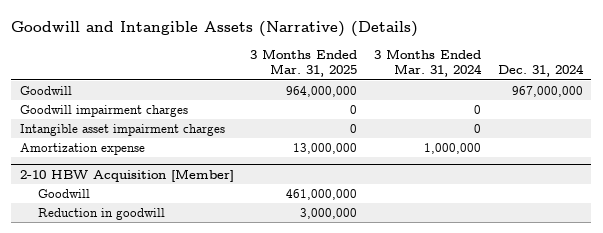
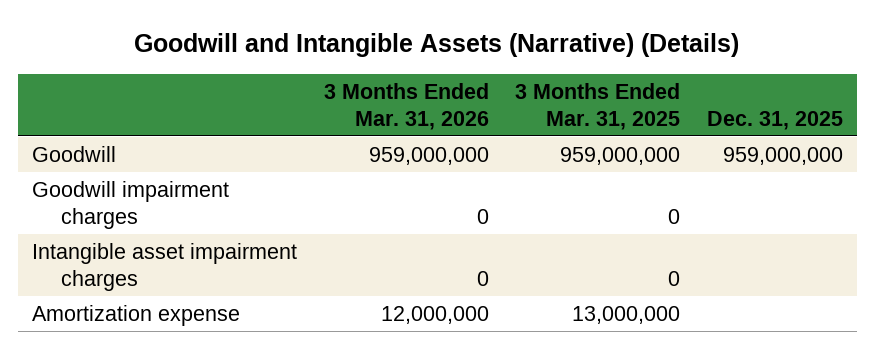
- | 3 Months Ended Mar. 31, 2025 | 3 Months Ended Mar. 31, 2024 | Dec. 31, 2024
+ | 3 Months Ended Mar. 31, 2026 | 3 Months Ended Mar. 31, 2025 | Dec. 31, 2025
- Goodwill | 964,000,000 | | 967,000,000
+ Goodwill | 959,000,000 | 959,000,000 | 959,000,000
- 2-10 HBW Acquisition [Member]
- Goodwill | 461,000,000 | |
- Reduction in goodwill | 3,000,000 | |

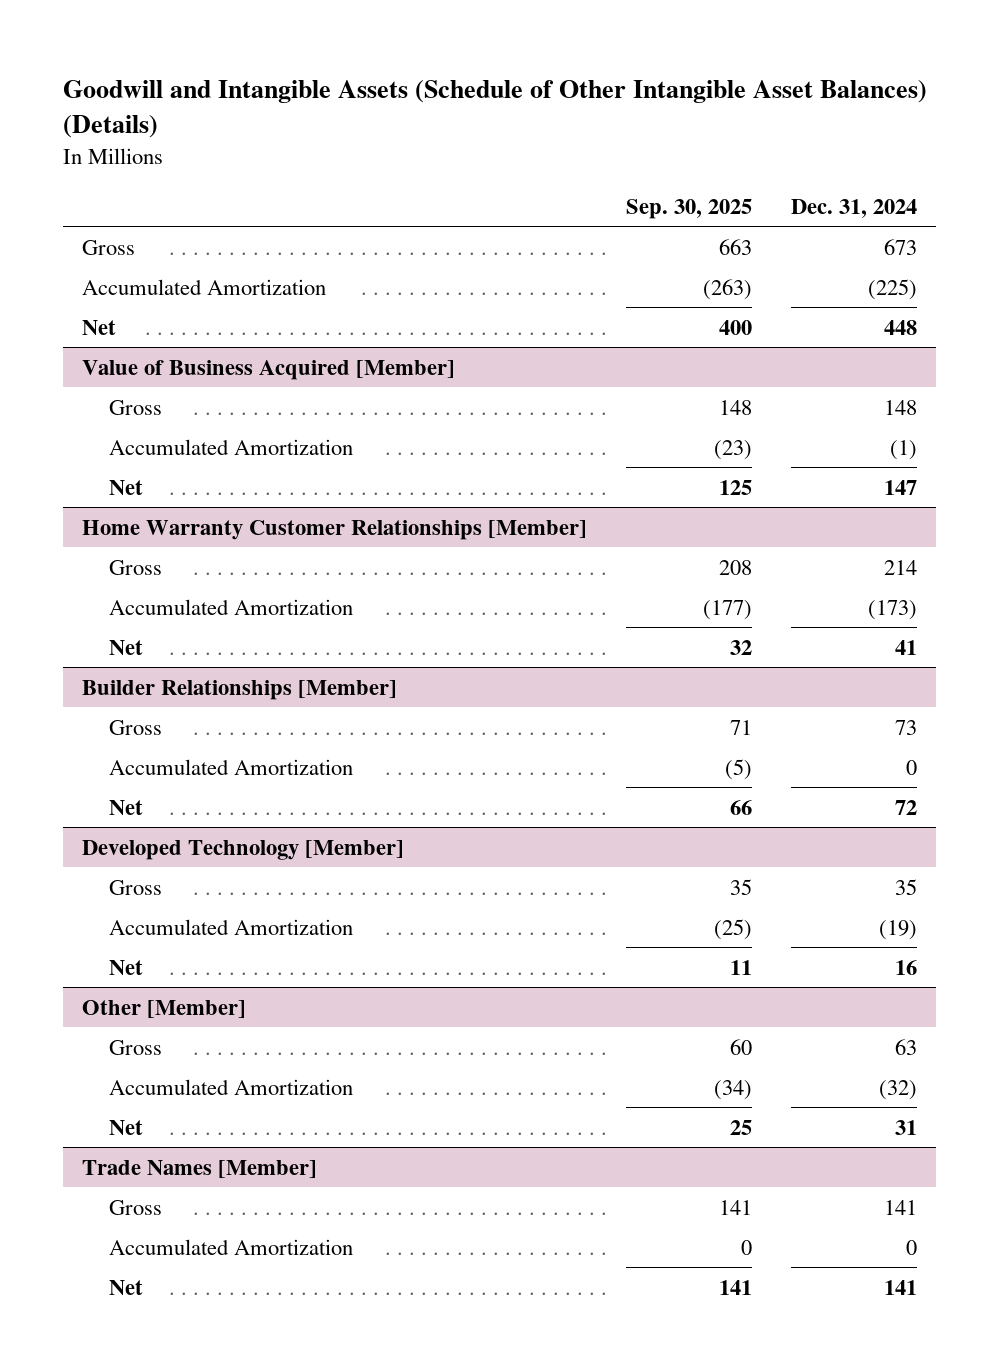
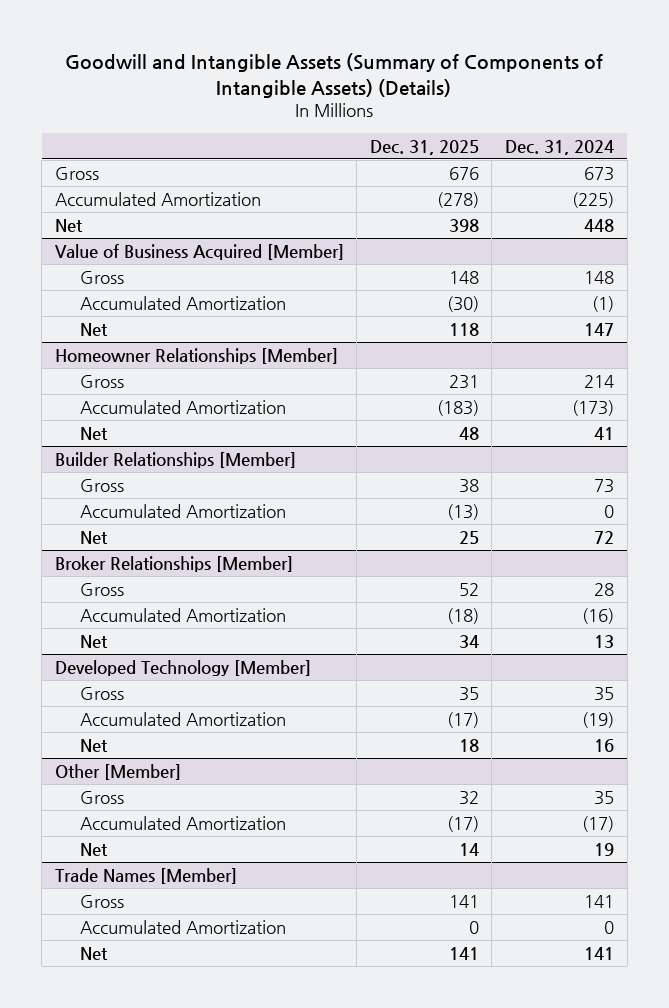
- Goodwill and Intangible Assets (Schedule of Other Intangible Asset Balances) (Details)
+ Goodwill and Intangible Assets (Summary of Components of Intangible Assets) (Details)
- | Sep. 30, 2025 | Dec. 31, 2024
+ | Dec. 31, 2025 | Dec. 31, 2024
- Home Warranty Customer Relationships [Member]
+ Homeowner Relationships [Member]
+ Broker Relationships [Member]
+ Gross | 52 | 28
+ Accumulated Amortization | (18) | (16)
+ Net | 34 | 13
@ Other [Member]
- Gross | 60 | 63
- Accumulated Amortization | (34) | (32)
- Net | 25 | 31
+ Gross | 32 | 35
+ Accumulated Amortization | (17) | (17)
+ Net | 14 | 19

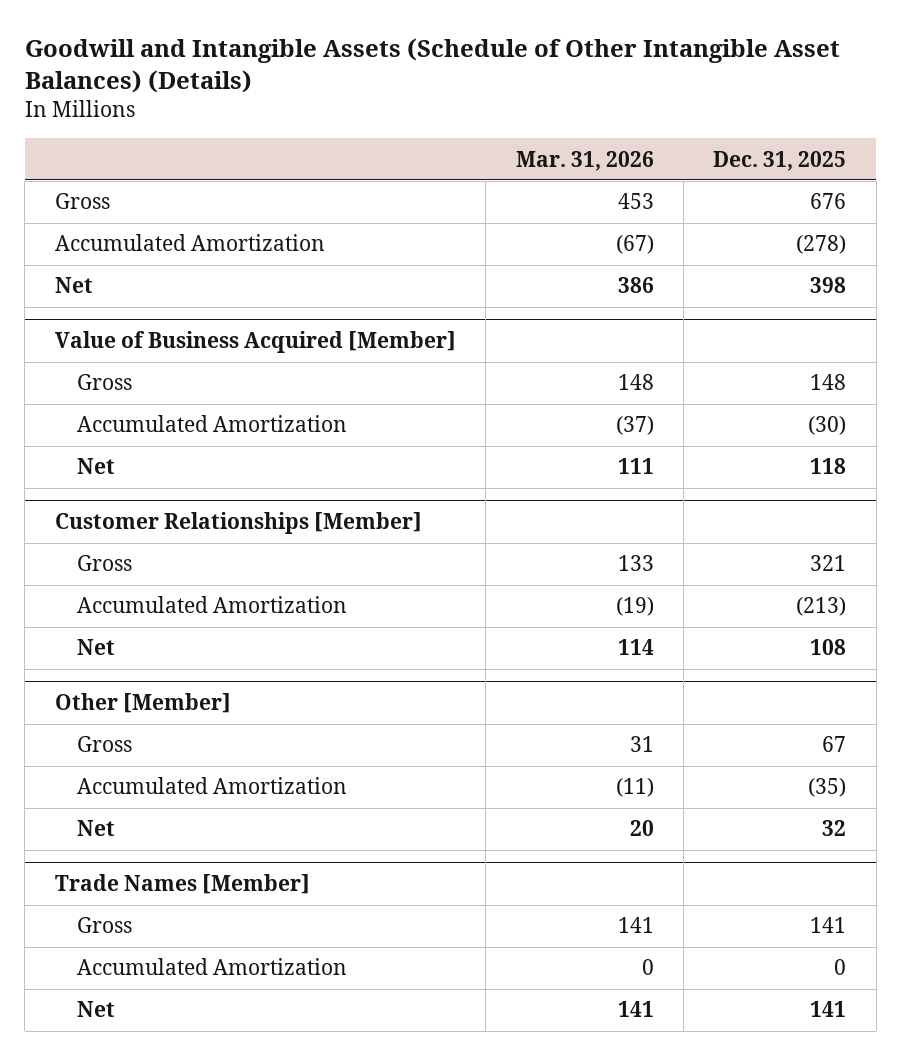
- Goodwill and Intangible Assets (Summary of Components of Intangible Assets) (Details)
+ Goodwill and Intangible Assets (Schedule of Other Intangible Asset Balances) (Details)
- | Dec. 31, 2025 | Dec. 31, 2024
+ | Mar. 31, 2026 | Dec. 31, 2025
- Homeowner Relationships [Member]
- Gross | 231 | 214
- Accumulated Amortization | (183) | (173)
- Net | 48 | 41
- Builder Relationships [Member]
- Gross | 38 | 73
- Accumulated Amortization | (13) | 0
- Net | 25 | 72
- Broker Relationships [Member]
- Gross | 52 | 28
- Accumulated Amortization | (18) | (16)
- Net | 34 | 13
- Developed Technology [Member]
- Gross | 35 | 35
- Accumulated Amortization | (17) | (19)
- Net | 18 | 16
+ Customer Relationships [Member]
+ Gross | 133 | 321
+ Accumulated Amortization | (19) | (213)
+ Net | 114 | 108
@ Other [Member]
- Gross | 32 | 35
- Accumulated Amortization | (17) | (17)
- Net | 14 | 19
+ Gross | 31 | 67
+ Accumulated Amortization | (11) | (35)
+ Net | 20 | 32

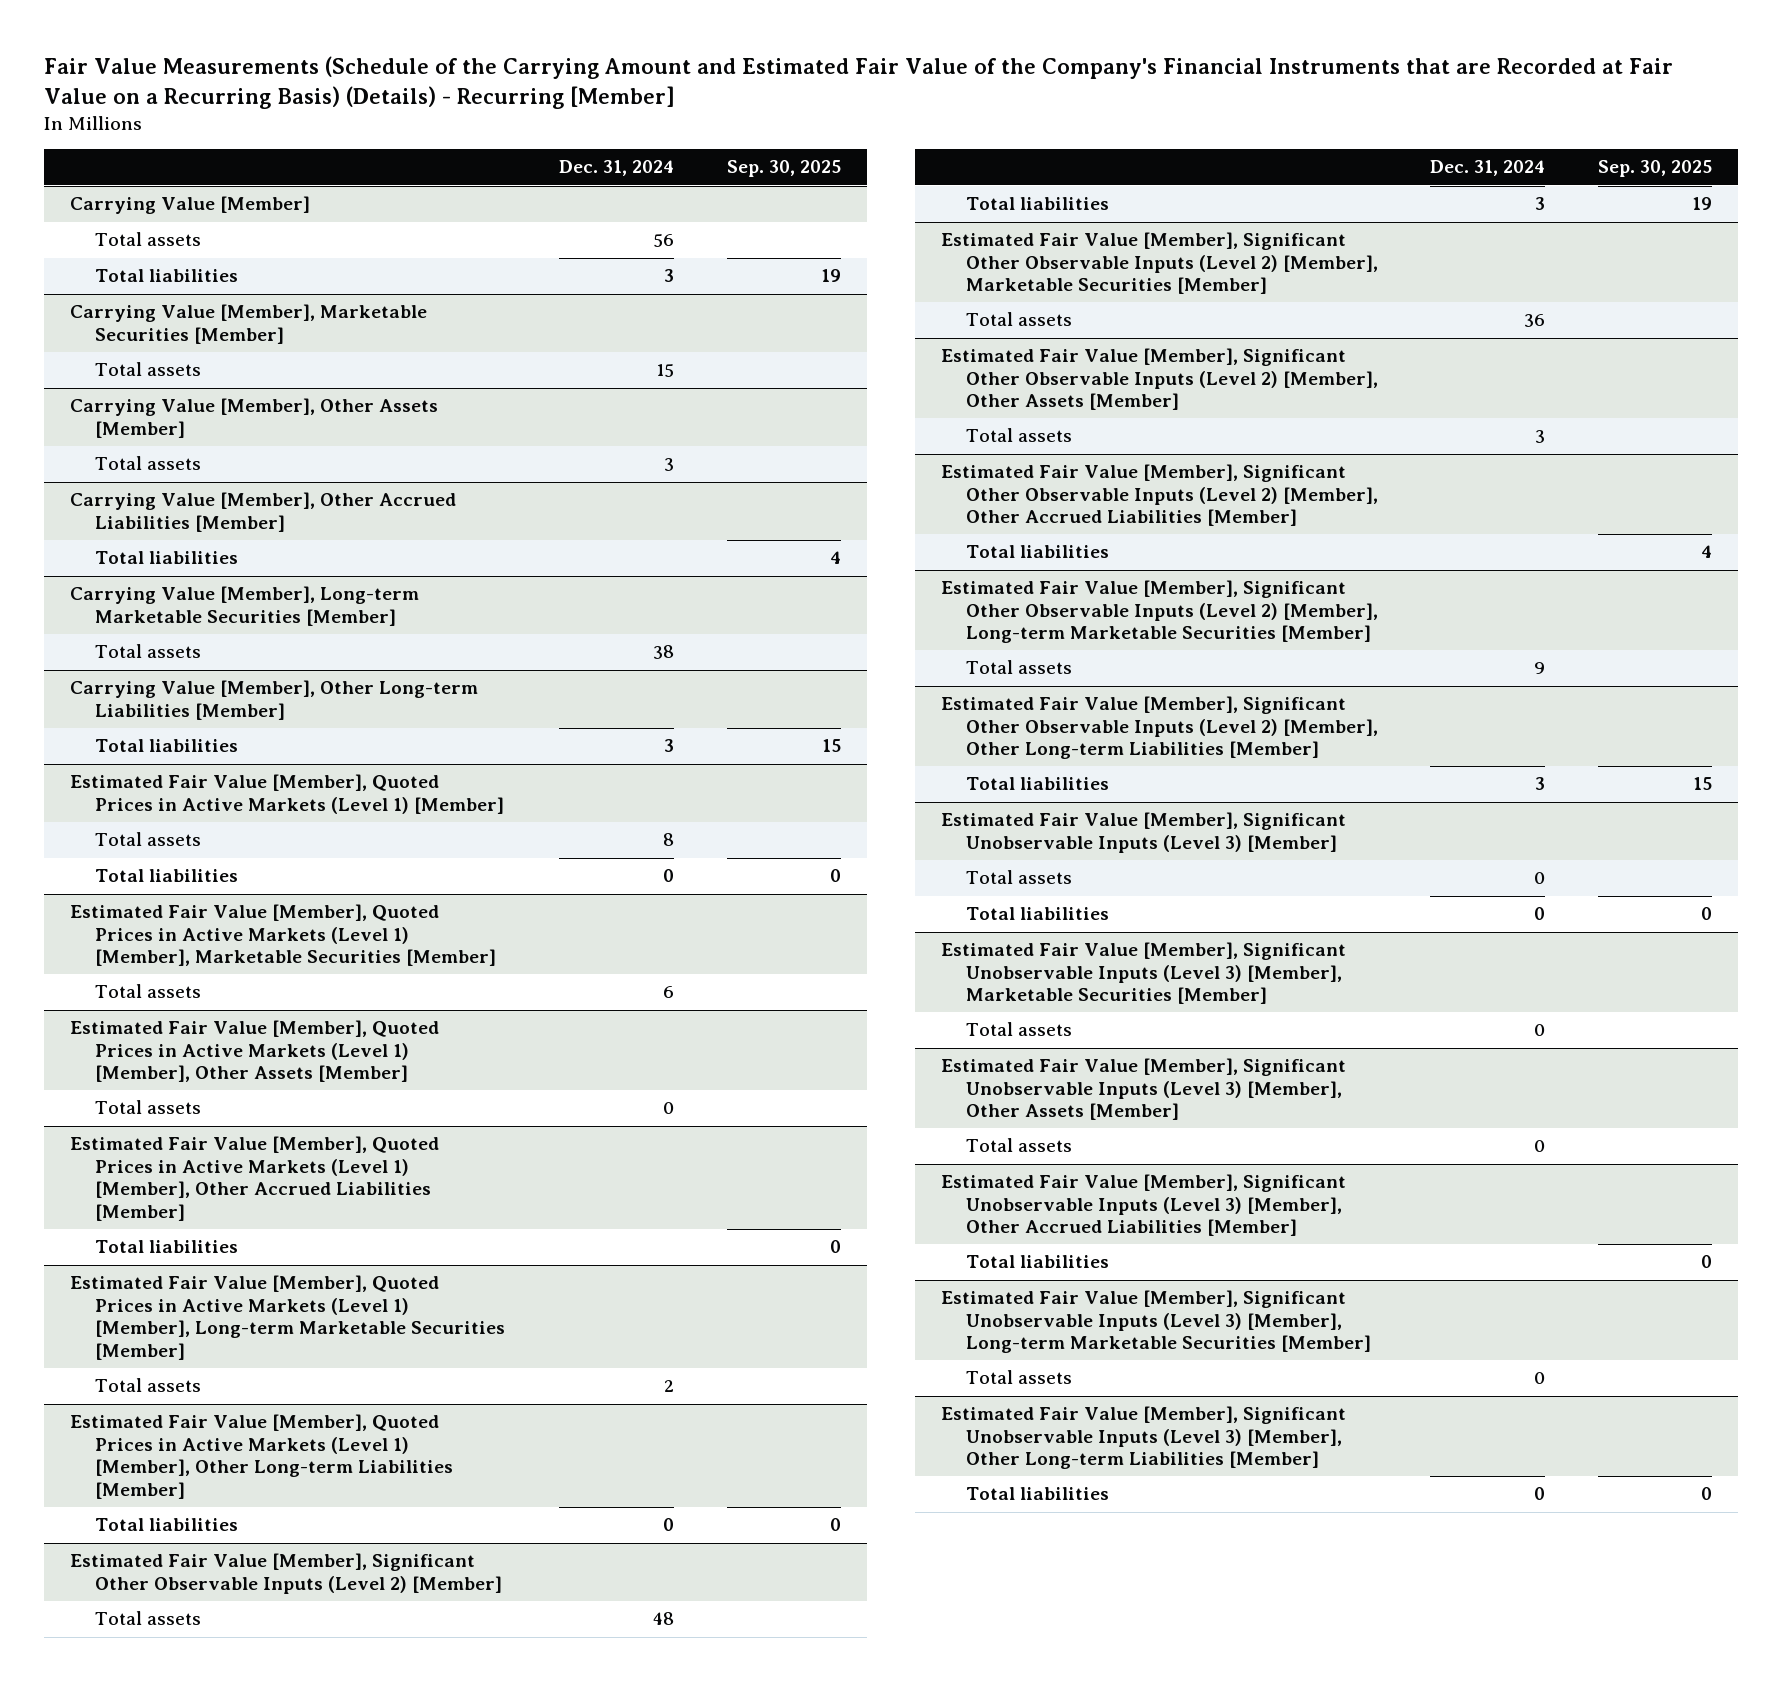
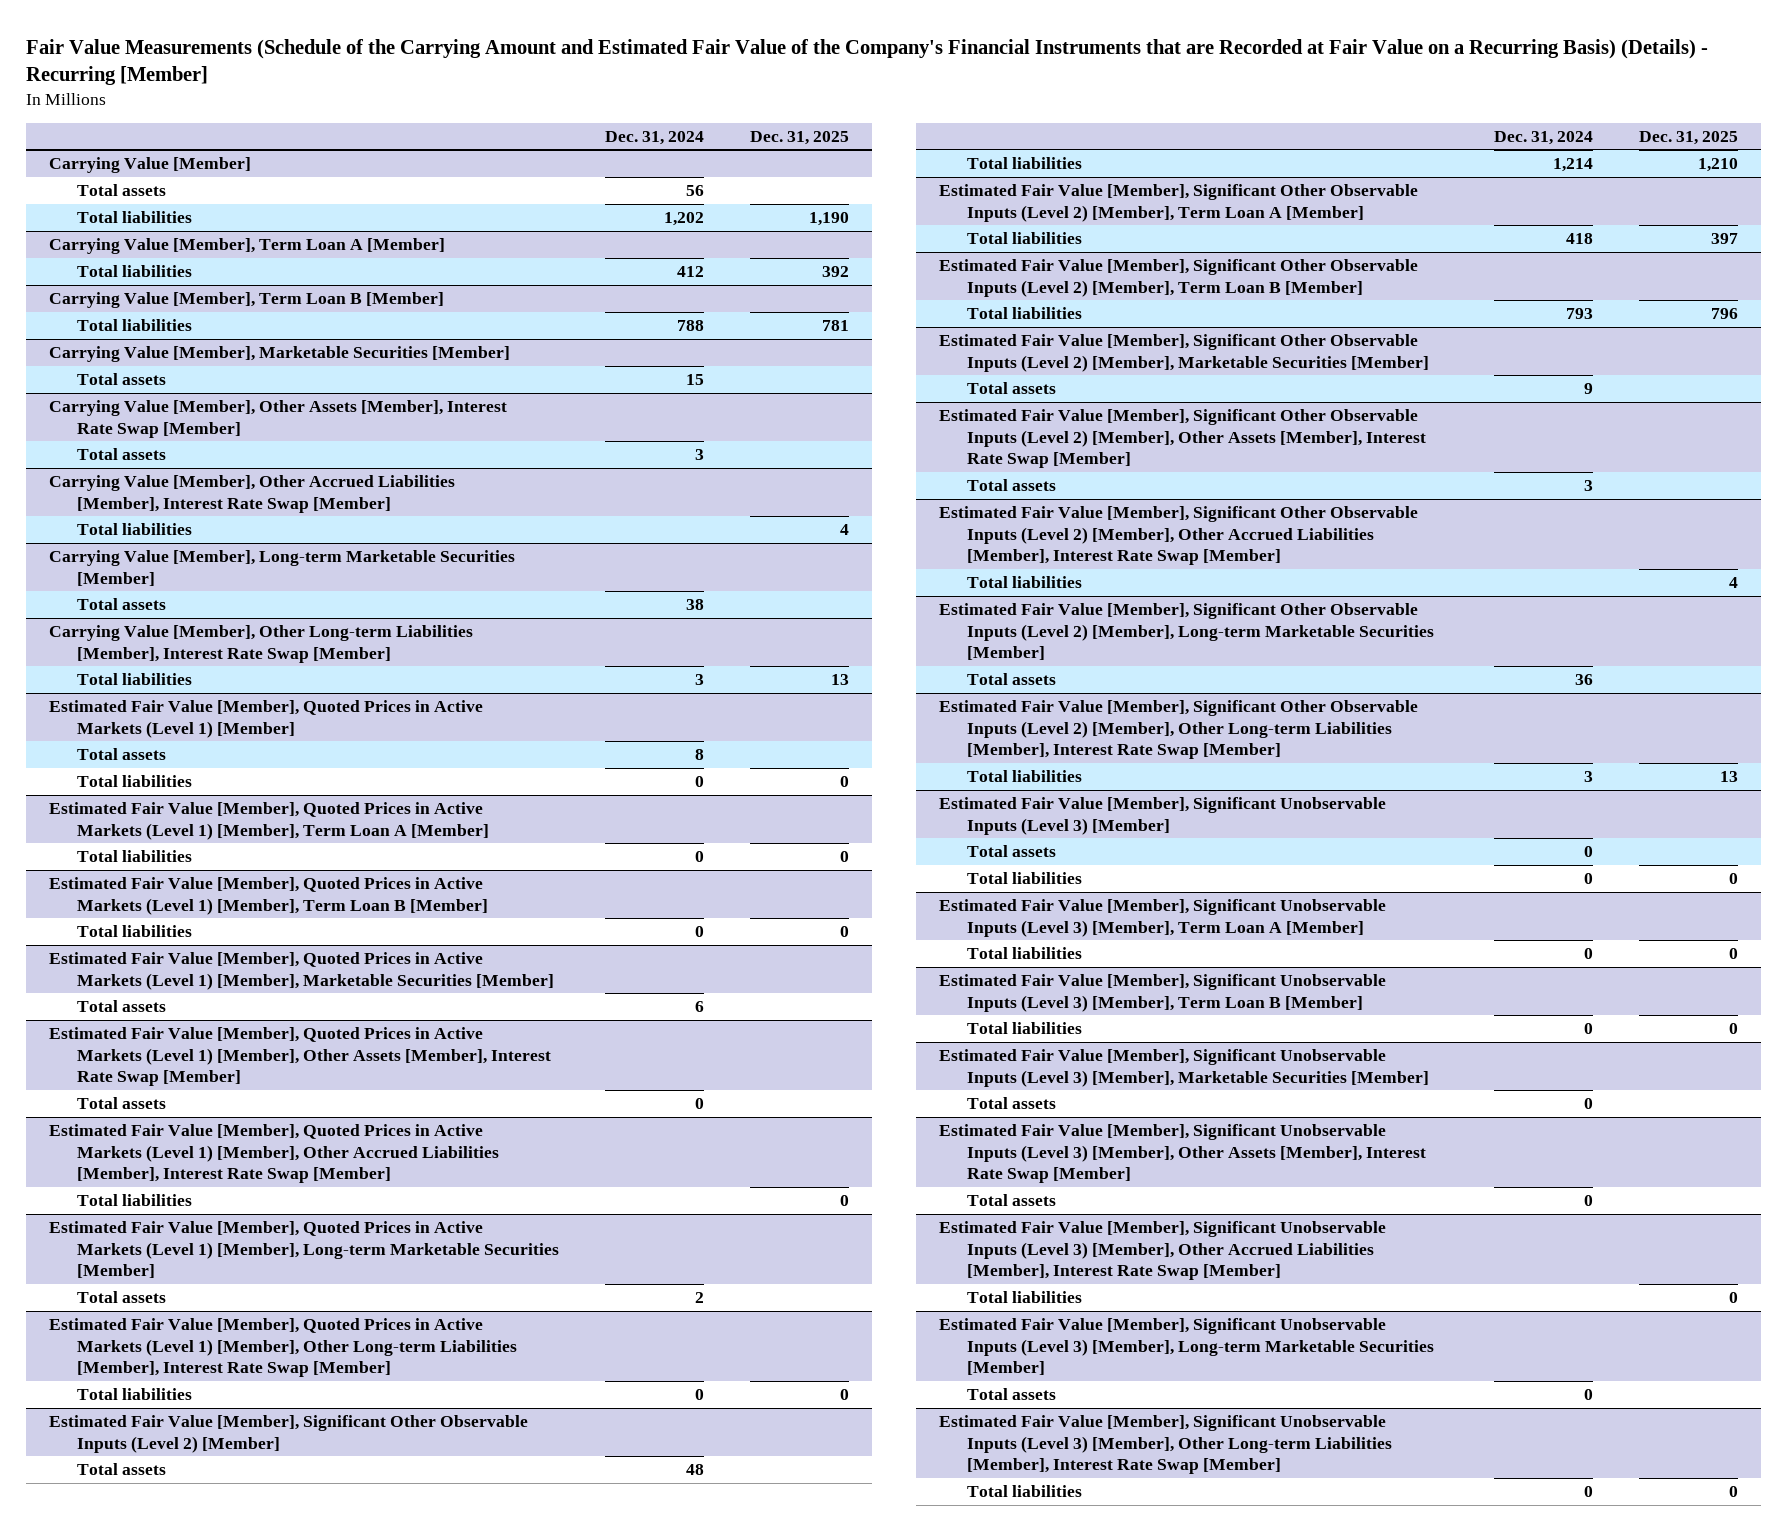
- | Dec. 31, 2024 | Sep. 30, 2025
+ | Dec. 31, 2024 | Dec. 31, 2025
@ Carrying Value [Member]
- Total liabilities | 3 | 19
+ Total liabilities | 1,202 | 1,190
+ Carrying Value [Member], Term Loan A [Member]
+ Total liabilities | 412 | 392
+ Carrying Value [Member], Term Loan B [Member]
+ Total liabilities | 788 | 781
- Carrying Value [Member], Other Assets [Member]
+ Carrying Value [Member], Other Assets [Member], Interest Rate Swap [Member]
- Carrying Value [Member], Other Accrued Liabilities [Member]
+ Carrying Value [Member], Other Accrued Liabilities [Member], Interest Rate Swap [Member]
- Carrying Value [Member], Other Long-term Liabilities [Member]
+ Carrying Value [Member], Other Long-term Liabilities [Member], Interest Rate Swap [Member]
+ Estimated Fair Value [Member], Quoted Prices in Active Markets (Level 1) [Member], Term Loan A [Member]
+ Total liabilities | 0 | 0
+ Estimated Fair Value [Member], Quoted Prices in Active Markets (Level 1) [Member], Term Loan B [Member]
+ Total liabilities | 0 | 0
- Estimated Fair Value [Member], Quoted Prices in Active Markets (Level 1) [Member], Other Assets [Member]
+ Estimated Fair Value [Member], Quoted Prices in Active Markets (Level 1) [Member], Other Assets [Member], Interest Rate Swap [Member]
- Estimated Fair Value [Member], Quoted Prices in Active Markets (Level 1) [Member], Other Accrued Liabilities [Member]
+ Estimated Fair Value [Member], Quoted Prices in Active Markets (Level 1) [Member], Other Accrued Liabilities [Member], Interest Rate Swap [Member]
- Estimated Fair Value [Member], Quoted Prices in Active Markets (Level 1) [Member], Other Long-term Liabilities [Member]
+ Estimated Fair Value [Member], Quoted Prices in Active Markets (Level 1) [Member], Other Long-term Liabilities [Member], Interest Rate Swap [Member]
@ Estimated Fair Value [Member], Significant Other Observable Inputs (Level 2) [Member]
- Total liabilities | 3 | 19
+ Total liabilities | 1,214 | 1,210
+ Estimated Fair Value [Member], Significant Other Observable Inputs (Level 2) [Member], Term Loan A [Member]
+ Total liabilities | 418 | 397
+ Estimated Fair Value [Member], Significant Other Observable Inputs (Level 2) [Member], Term Loan B [Member]
+ Total liabilities | 793 | 796
@ Estimated Fair Value [Member], Significant Other Observable Inputs (Level 2) [Member], Marketable Securities [Member]
- Total assets | 36 |
- Estimated Fair Value [Member], Significant Other Observable Inputs (Level 2) [Member], Other Assets [Member]
@ Estimated Fair Value [Member], Significant Other Observable Inputs (Level 2) [Member], Marketable Securities [Member]
+ Total assets | 9 |
+ Estimated Fair Value [Member], Significant Other Observable Inputs (Level 2) [Member], Other Assets [Member], Interest Rate Swap [Member]
- Estimated Fair Value [Member], Significant Other Observable Inputs (Level 2) [Member], Other Accrued Liabilities [Member]
+ Estimated Fair Value [Member], Significant Other Observable Inputs (Level 2) [Member], Other Accrued Liabilities [Member], Interest Rate Swap [Member]
@ Estimated Fair Value [Member], Significant Other Observable Inputs (Level 2) [Member], Long-term Marketable Securities [Member]
- Total assets | 9 |
- Estimated Fair Value [Member], Significant Other Observable Inputs (Level 2) [Member], Other Long-term Liabilities [Member]
@ Estimated Fair Value [Member], Significant Other Observable Inputs (Level 2) [Member], Long-term Marketable Securities [Member]
+ Total assets | 36 |
+ Estimated Fair Value [Member], Significant Other Observable Inputs (Level 2) [Member], Other Long-term Liabilities [Member], Interest Rate Swap [Member]
+ Estimated Fair Value [Member], Significant Unobservable Inputs (Level 3) [Member], Term Loan A [Member]
+ Total liabilities | 0 | 0
+ Estimated Fair Value [Member], Significant Unobservable Inputs (Level 3) [Member], Term Loan B [Member]
+ Total liabilities | 0 | 0
- Estimated Fair Value [Member], Significant Unobservable Inputs (Level 3) [Member], Other Assets [Member]
+ Estimated Fair Value [Member], Significant Unobservable Inputs (Level 3) [Member], Other Assets [Member], Interest Rate Swap [Member]
- Estimated Fair Value [Member], Significant Unobservable Inputs (Level 3) [Member], Other Accrued Liabilities [Member]
+ Estimated Fair Value [Member], Significant Unobservable Inputs (Level 3) [Member], Other Accrued Liabilities [Member], Interest Rate Swap [Member]
- Estimated Fair Value [Member], Significant Unobservable Inputs (Level 3) [Member], Other Long-term Liabilities [Member]
+ Estimated Fair Value [Member], Significant Unobservable Inputs (Level 3) [Member], Other Long-term Liabilities [Member], Interest Rate Swap [Member]

